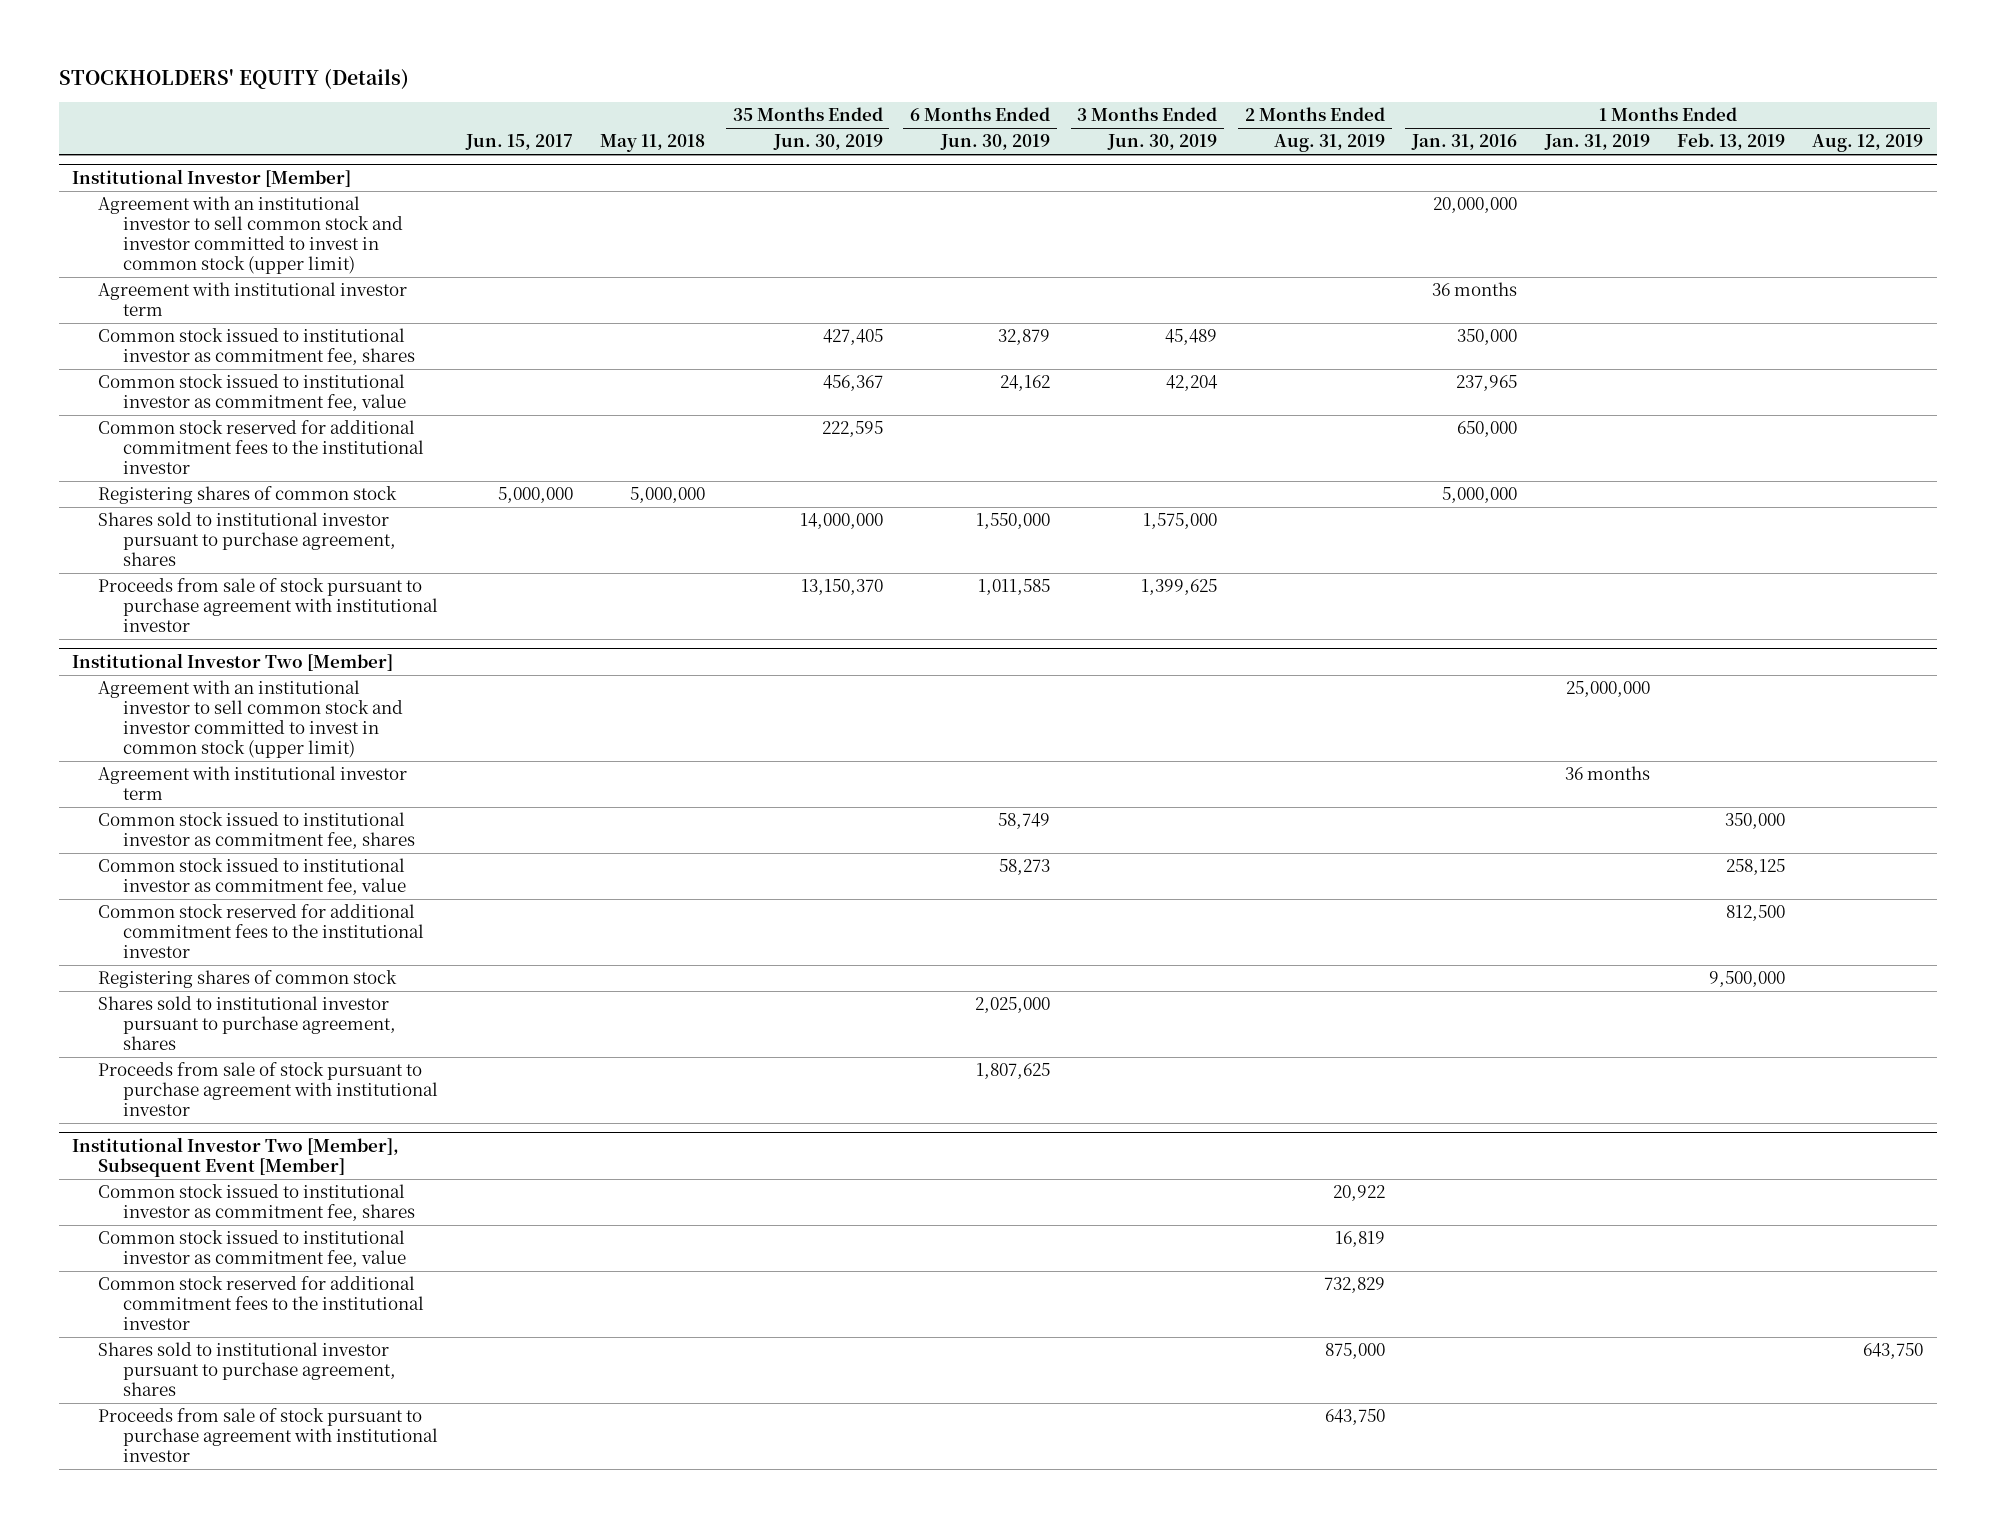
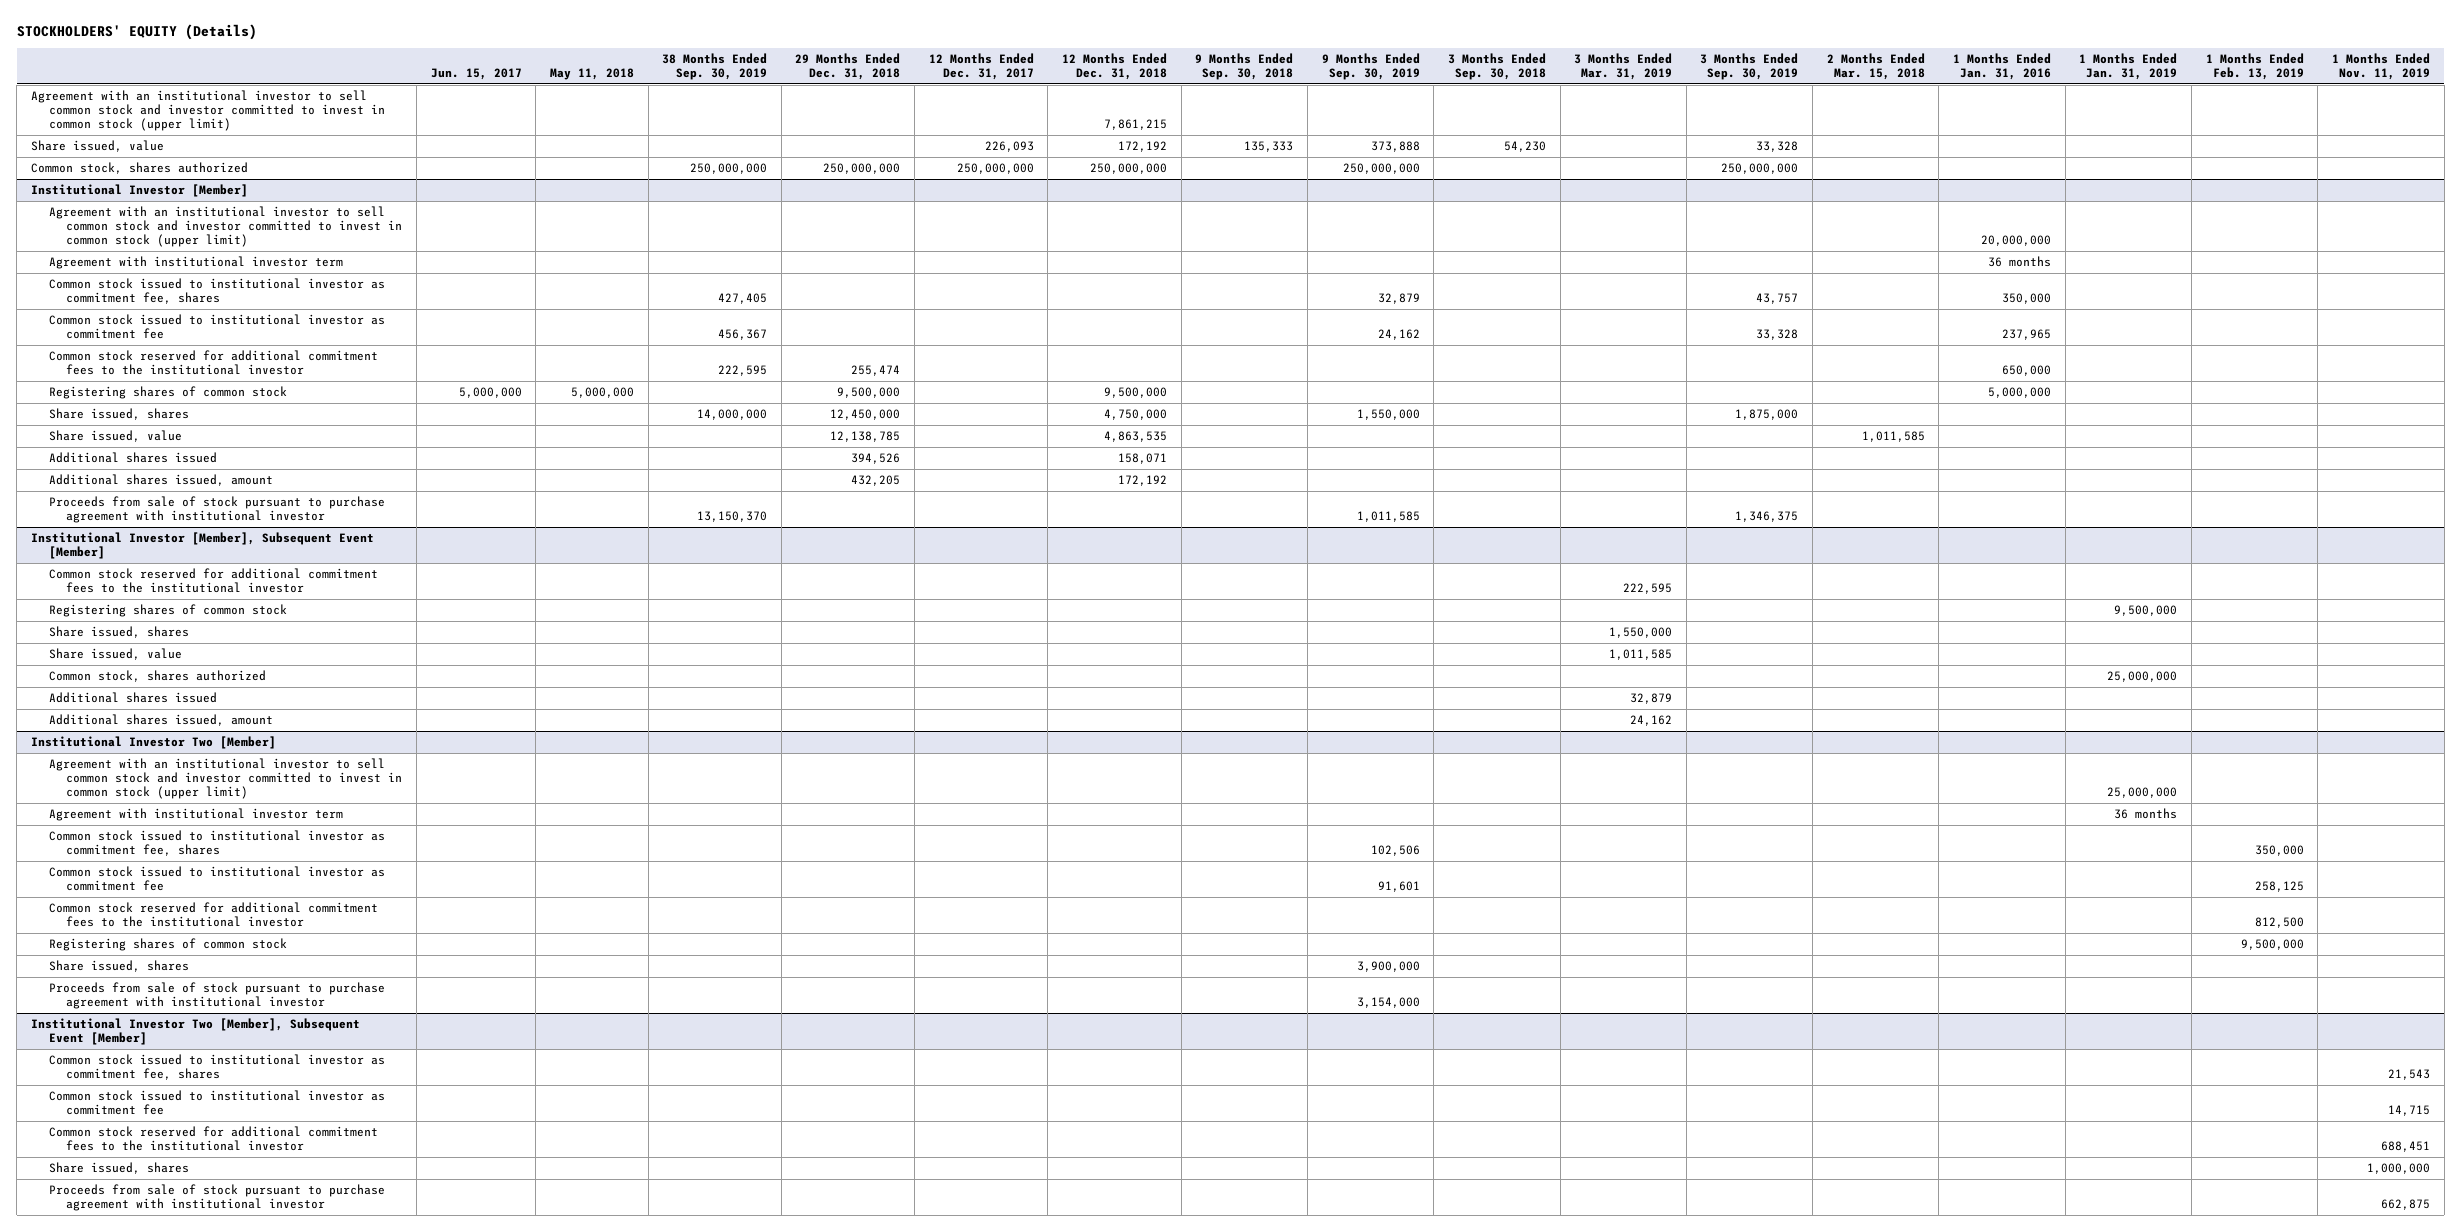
- | Jun. 15, 2017 | May 11, 2018 | 35 Months Ended Jun. 30, 2019 | 6 Months Ended Jun. 30, 2019 | 3 Months Ended Jun. 30, 2019 | 2 Months Ended Aug. 31, 2019 | 1 Months Ended Jan. 31, 2016 | 1 Months Ended Jan. 31, 2019 | 1 Months Ended Feb. 13, 2019 | 1 Months Ended Aug. 12, 2019
+ | Jun. 15, 2017 | May 11, 2018 | 38 Months Ended Sep. 30, 2019 | 29 Months Ended Dec. 31, 2018 | 12 Months Ended Dec. 31, 2017 | 12 Months Ended Dec. 31, 2018 | 9 Months Ended Sep. 30, 2018 | 9 Months Ended Sep. 30, 2019 | 3 Months Ended Sep. 30, 2018 | 3 Months Ended Mar. 31, 2019 | 3 Months Ended Sep. 30, 2019 | 2 Months Ended Mar. 15, 2018 | 1 Months Ended Jan. 31, 2016 | 1 Months Ended Jan. 31, 2019 | 1 Months Ended Feb. 13, 2019 | 1 Months Ended Nov. 11, 2019
+ Agreement with an institutional investor to sell common stock and investor committed to invest in common stock (upper limit) | | | | | | 7,861,215 | | | | | | | | | |
+ Share issued, value | | | | | 226,093 | 172,192 | 135,333 | 373,888 | 54,230 | | 33,328 | | | | |
+ Common stock, shares authorized | | | 250,000,000 | 250,000,000 | 250,000,000 | 250,000,000 | | 250,000,000 | | | 250,000,000 | | | | |
@ Institutional Investor [Member]
- Common stock issued to institutional investor as commitment fee, value | | | 456,367 | 24,162 | 42,204 | | 237,965 | | |
+ Common stock issued to institutional investor as commitment fee | | | 456,367 | | | | | 24,162 | | | 33,328 | | 237,965 | | |
- Shares sold to institutional investor pursuant to purchase agreement, shares | | | 14,000,000 | 1,550,000 | 1,575,000 | | | | |
+ Share issued, shares | | | 14,000,000 | 12,450,000 | | 4,750,000 | | 1,550,000 | | | 1,875,000 | | | | |
+ Share issued, value | | | | 12,138,785 | | 4,863,535 | | | | | | 1,011,585 | | | |
+ Additional shares issued | | | | 394,526 | | 158,071 | | | | | | | | | |
+ Additional shares issued, amount | | | | 432,205 | | 172,192 | | | | | | | | | |
+ Institutional Investor [Member], Subsequent Event [Member]
+ Common stock reserved for additional commitment fees to the institutional investor | | | | | | | | | | 222,595 | | | | | |
+ Registering shares of common stock | | | | | | | | | | | | | | 9,500,000 | |
+ Share issued, shares | | | | | | | | | | 1,550,000 | | | | | |
+ Share issued, value | | | | | | | | | | 1,011,585 | | | | | |
+ Common stock, shares authorized | | | | | | | | | | | | | | 25,000,000 | |
+ Additional shares issued | | | | | | | | | | 32,879 | | | | | |
+ Additional shares issued, amount | | | | | | | | | | 24,162 | | | | | |
@ Institutional Investor Two [Member]
- Common stock issued to institutional investor as commitment fee, value | | | | 58,273 | | | | | 258,125 |
+ Common stock issued to institutional investor as commitment fee | | | | | | | | 91,601 | | | | | | | 258,125 |
- Shares sold to institutional investor pursuant to purchase agreement, shares | | | | 2,025,000 | | | | | |
+ Share issued, shares | | | | | | | | 3,900,000 | | | | | | | |
@ Institutional Investor Two [Member], Subsequent Event [Member]
- Common stock issued to institutional investor as commitment fee, value | | | | | | 16,819 | | | |
+ Common stock issued to institutional investor as commitment fee | | | | | | | | | | | | | | | | 14,715
- Shares sold to institutional investor pursuant to purchase agreement, shares | | | | | | 875,000 | | | | 643,750
+ Share issued, shares | | | | | | | | | | | | | | | | 1,000,000

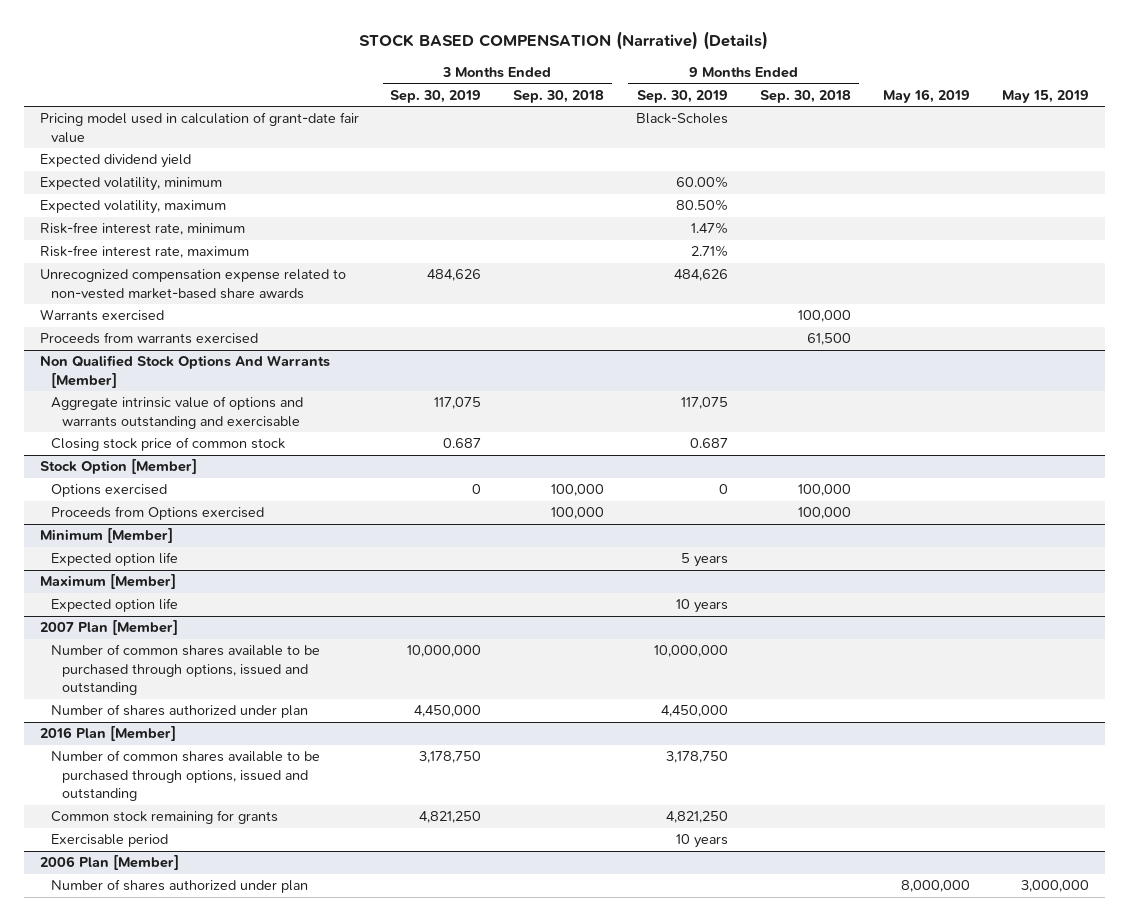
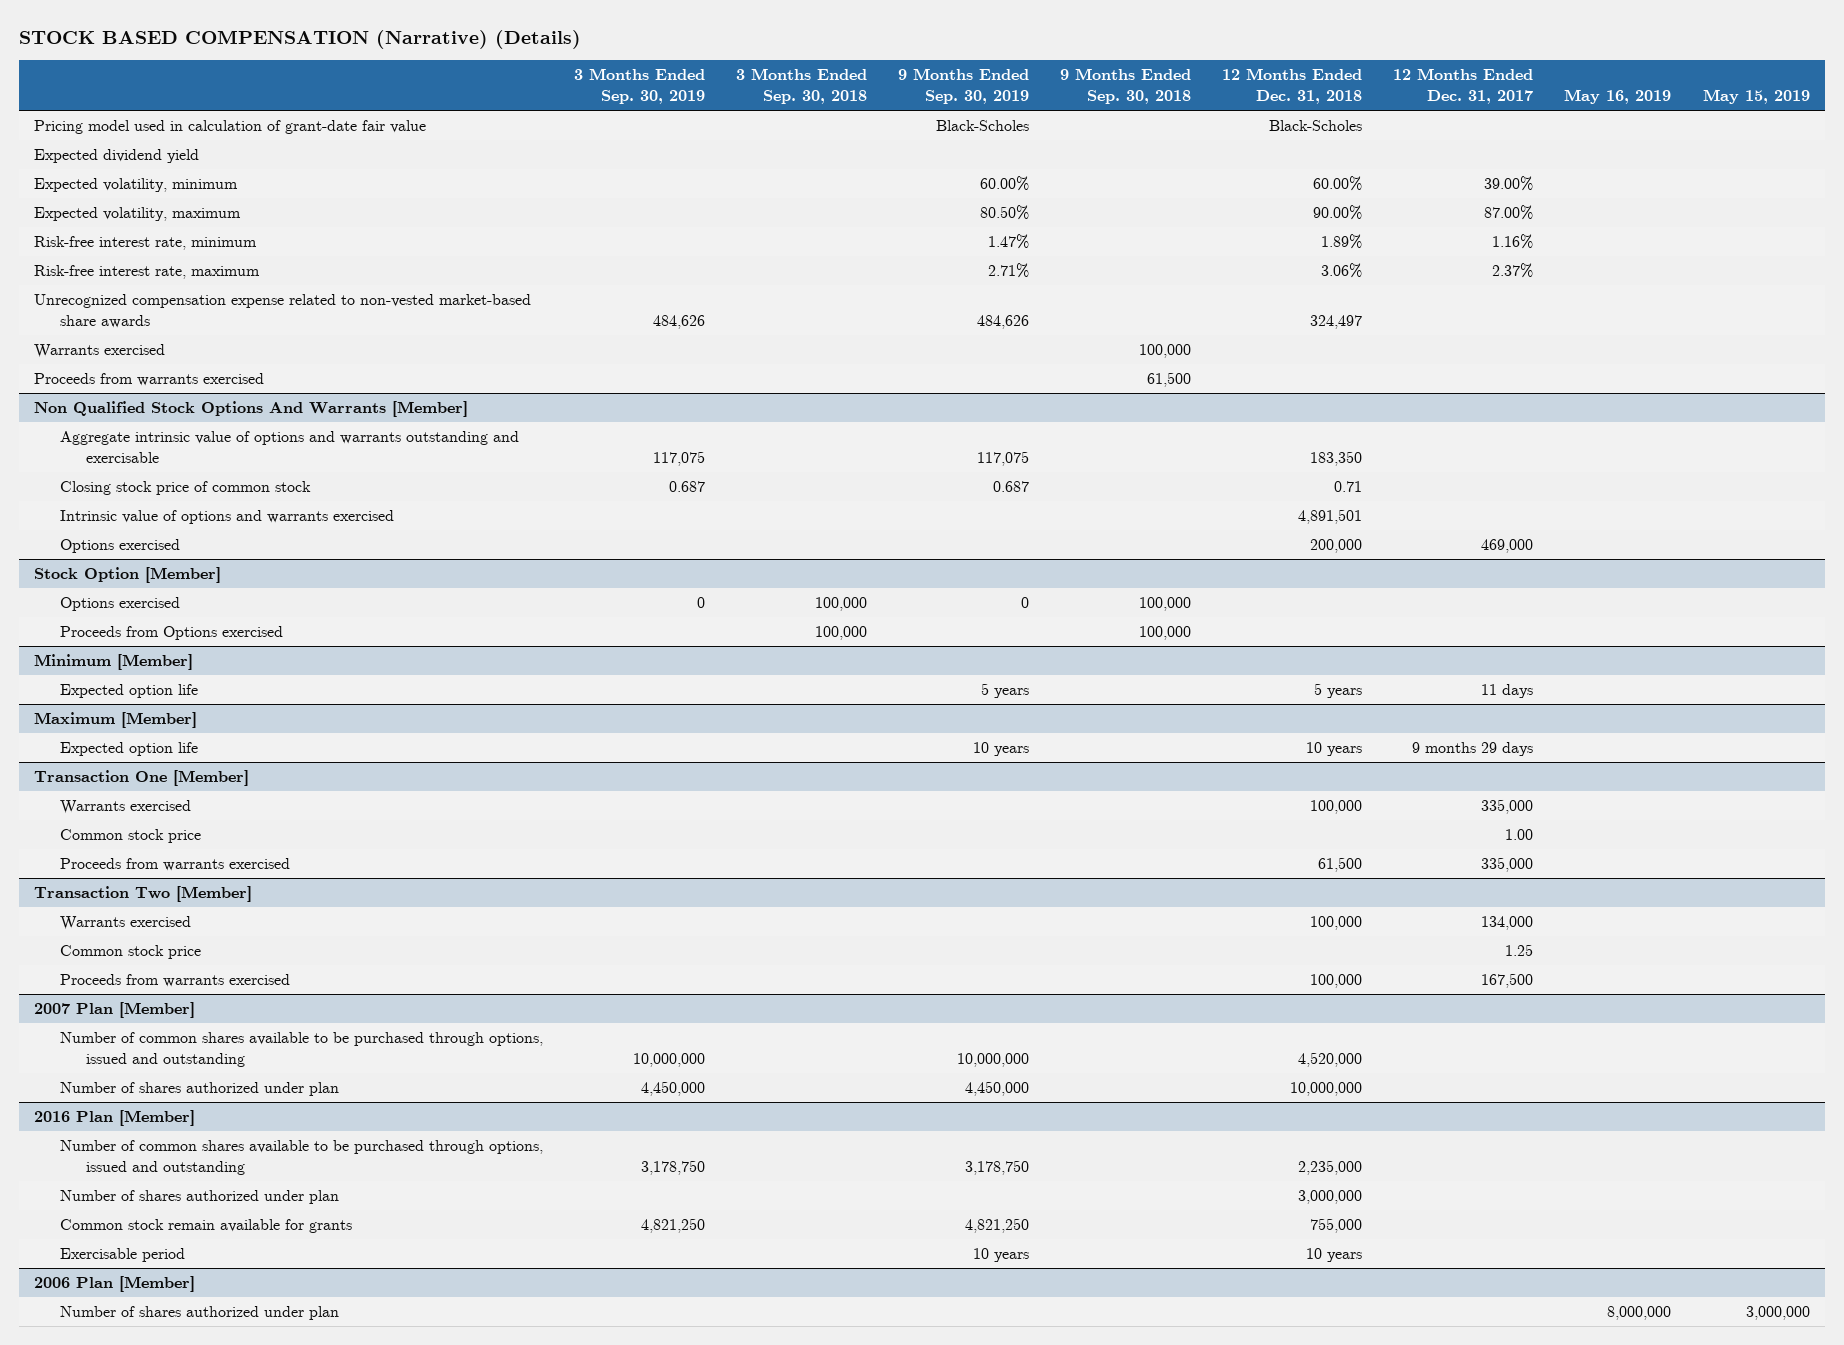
- | 3 Months Ended Sep. 30, 2019 | 3 Months Ended Sep. 30, 2018 | 9 Months Ended Sep. 30, 2019 | 9 Months Ended Sep. 30, 2018 | May 16, 2019 | May 15, 2019
+ | 3 Months Ended Sep. 30, 2019 | 3 Months Ended Sep. 30, 2018 | 9 Months Ended Sep. 30, 2019 | 9 Months Ended Sep. 30, 2018 | 12 Months Ended Dec. 31, 2018 | 12 Months Ended Dec. 31, 2017 | May 16, 2019 | May 15, 2019
@ Non Qualified Stock Options And Warrants [Member]
+ Intrinsic value of options and warrants exercised | | | | | 4,891,501 | | |
+ Options exercised | | | | | 200,000 | 469,000 | |
+ Transaction One [Member]
+ Warrants exercised | | | | | 100,000 | 335,000 | |
+ Common stock price | | | | | | 1.00 | |
+ Proceeds from warrants exercised | | | | | 61,500 | 335,000 | |
+ Transaction Two [Member]
+ Warrants exercised | | | | | 100,000 | 134,000 | |
+ Common stock price | | | | | | 1.25 | |
+ Proceeds from warrants exercised | | | | | 100,000 | 167,500 | |
@ 2016 Plan [Member]
- Common stock remaining for grants | 4,821,250 | | 4,821,250 | | |
+ Number of shares authorized under plan | | | | | 3,000,000 | | |
+ Common stock remain available for grants | 4,821,250 | | 4,821,250 | | 755,000 | | |

